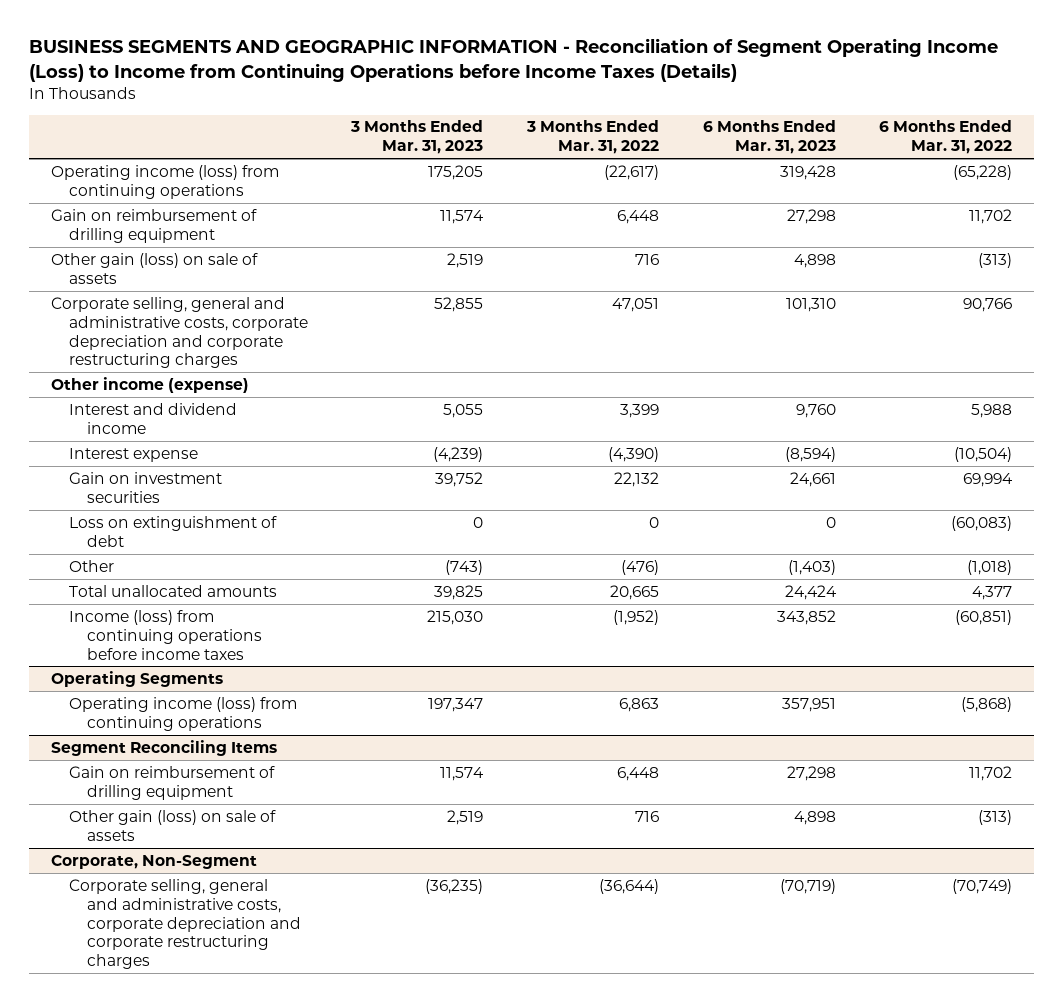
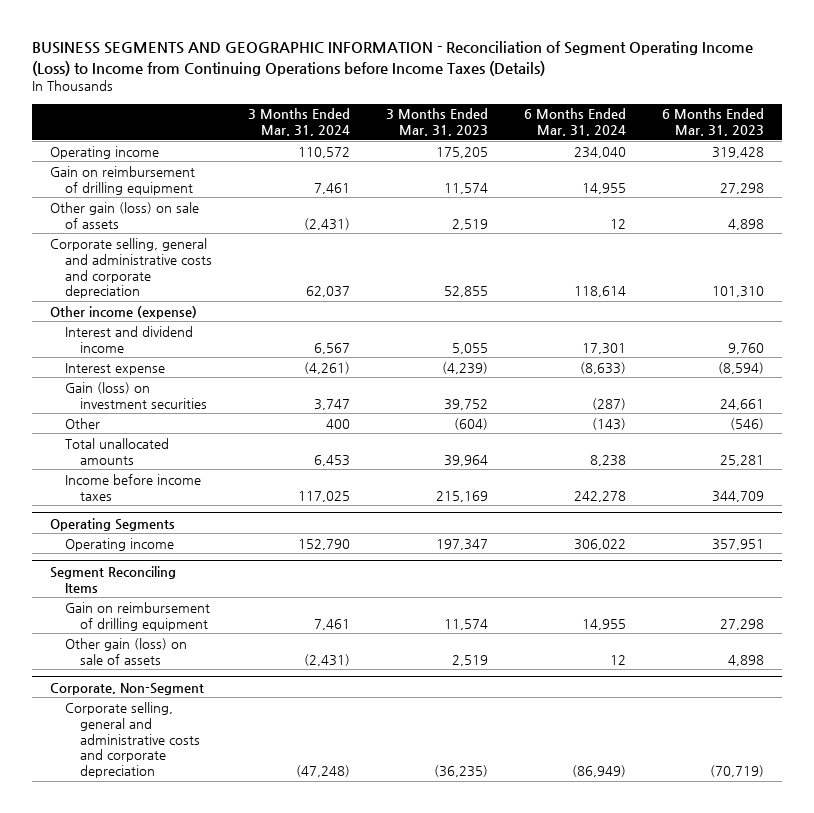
- | 3 Months Ended Mar. 31, 2023 | 3 Months Ended Mar. 31, 2022 | 6 Months Ended Mar. 31, 2023 | 6 Months Ended Mar. 31, 2022
+ | 3 Months Ended Mar. 31, 2024 | 3 Months Ended Mar. 31, 2023 | 6 Months Ended Mar. 31, 2024 | 6 Months Ended Mar. 31, 2023
- Operating income (loss) from continuing operations | 175,205 | (22,617) | 319,428 | (65,228)
+ Operating income | 110,572 | 175,205 | 234,040 | 319,428
- Corporate selling, general and administrative costs, corporate depreciation and corporate restructuring charges | 52,855 | 47,051 | 101,310 | 90,766
+ Corporate selling, general and administrative costs and corporate depreciation | 62,037 | 52,855 | 118,614 | 101,310
- Gain on investment securities | 39,752 | 22,132 | 24,661 | 69,994
- Loss on extinguishment of debt | 0 | 0 | 0 | (60,083)
- Other | (743) | (476) | (1,403) | (1,018)
- Total unallocated amounts | 39,825 | 20,665 | 24,424 | 4,377
- Income (loss) from continuing operations before income taxes | 215,030 | (1,952) | 343,852 | (60,851)
+ Gain (loss) on investment securities | 3,747 | 39,752 | (287) | 24,661
+ Other | 400 | (604) | (143) | (546)
+ Total unallocated amounts | 6,453 | 39,964 | 8,238 | 25,281
+ Income before income taxes | 117,025 | 215,169 | 242,278 | 344,709
@ Operating Segments
- Operating income (loss) from continuing operations | 197,347 | 6,863 | 357,951 | (5,868)
+ Operating income | 152,790 | 197,347 | 306,022 | 357,951
@ Corporate, Non-Segment
- Corporate selling, general and administrative costs, corporate depreciation and corporate restructuring charges | (36,235) | (36,644) | (70,719) | (70,749)
+ Corporate selling, general and administrative costs and corporate depreciation | (47,248) | (36,235) | (86,949) | (70,719)

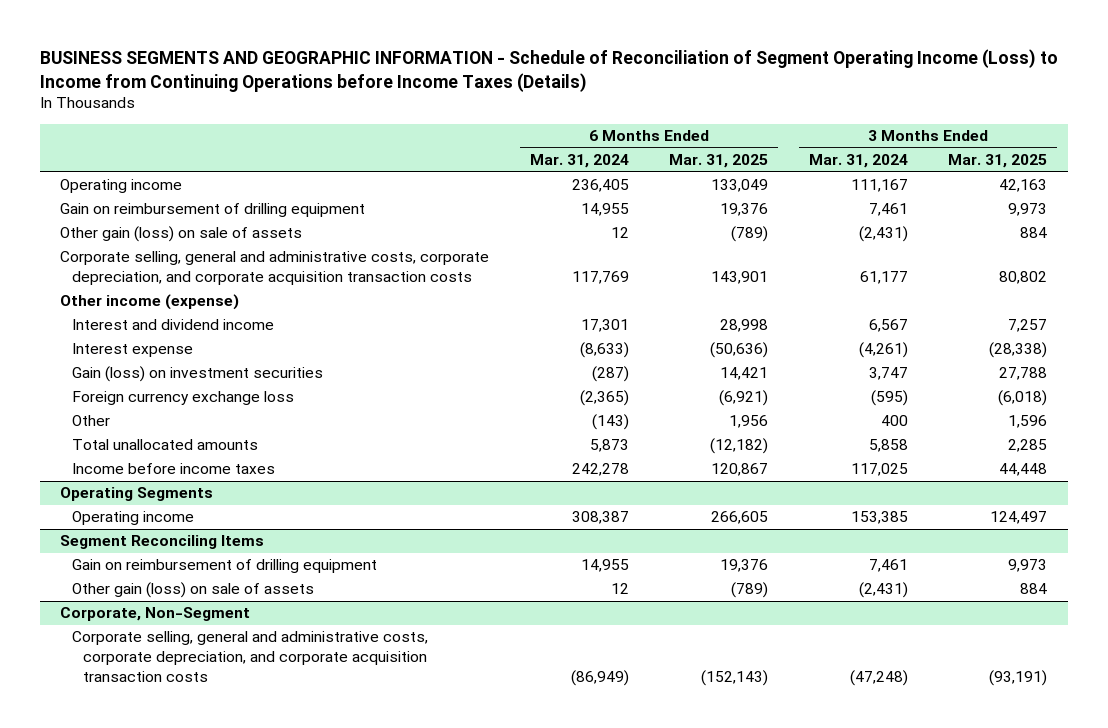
- BUSINESS SEGMENTS AND GEOGRAPHIC INFORMATION - Reconciliation of Segment Operating Income (Loss) to Income from Continuing Operations before Income Taxes (Details)
+ BUSINESS SEGMENTS AND GEOGRAPHIC INFORMATION - Schedule of Reconciliation of Segment Operating Income (Loss) to Income from Continuing Operations before Income Taxes (Details)
- | 3 Months Ended Mar. 31, 2024 | 3 Months Ended Mar. 31, 2023 | 6 Months Ended Mar. 31, 2024 | 6 Months Ended Mar. 31, 2023
+ | 6 Months Ended Mar. 31, 2024 | 6 Months Ended Mar. 31, 2025 | 3 Months Ended Mar. 31, 2024 | 3 Months Ended Mar. 31, 2025
- Operating income | 110,572 | 175,205 | 234,040 | 319,428
+ Operating income | 236,405 | 133,049 | 111,167 | 42,163
- Corporate selling, general and administrative costs and corporate depreciation | 62,037 | 52,855 | 118,614 | 101,310
+ Corporate selling, general and administrative costs, corporate depreciation, and corporate acquisition transaction costs | 117,769 | 143,901 | 61,177 | 80,802
+ Foreign currency exchange loss | (2,365) | (6,921) | (595) | (6,018)
- Total unallocated amounts | 6,453 | 39,964 | 8,238 | 25,281
+ Total unallocated amounts | 5,873 | (12,182) | 5,858 | 2,285
@ Operating Segments
- Operating income | 152,790 | 197,347 | 306,022 | 357,951
+ Operating income | 308,387 | 266,605 | 153,385 | 124,497
@ Corporate, Non-Segment
- Corporate selling, general and administrative costs and corporate depreciation | (47,248) | (36,235) | (86,949) | (70,719)
+ Corporate selling, general and administrative costs, corporate depreciation, and corporate acquisition transaction costs | (86,949) | (152,143) | (47,248) | (93,191)

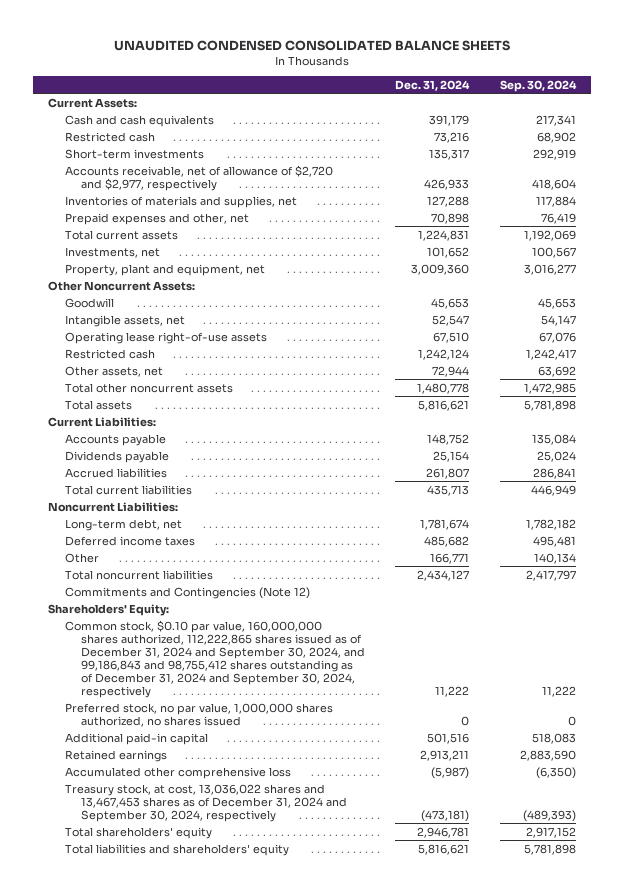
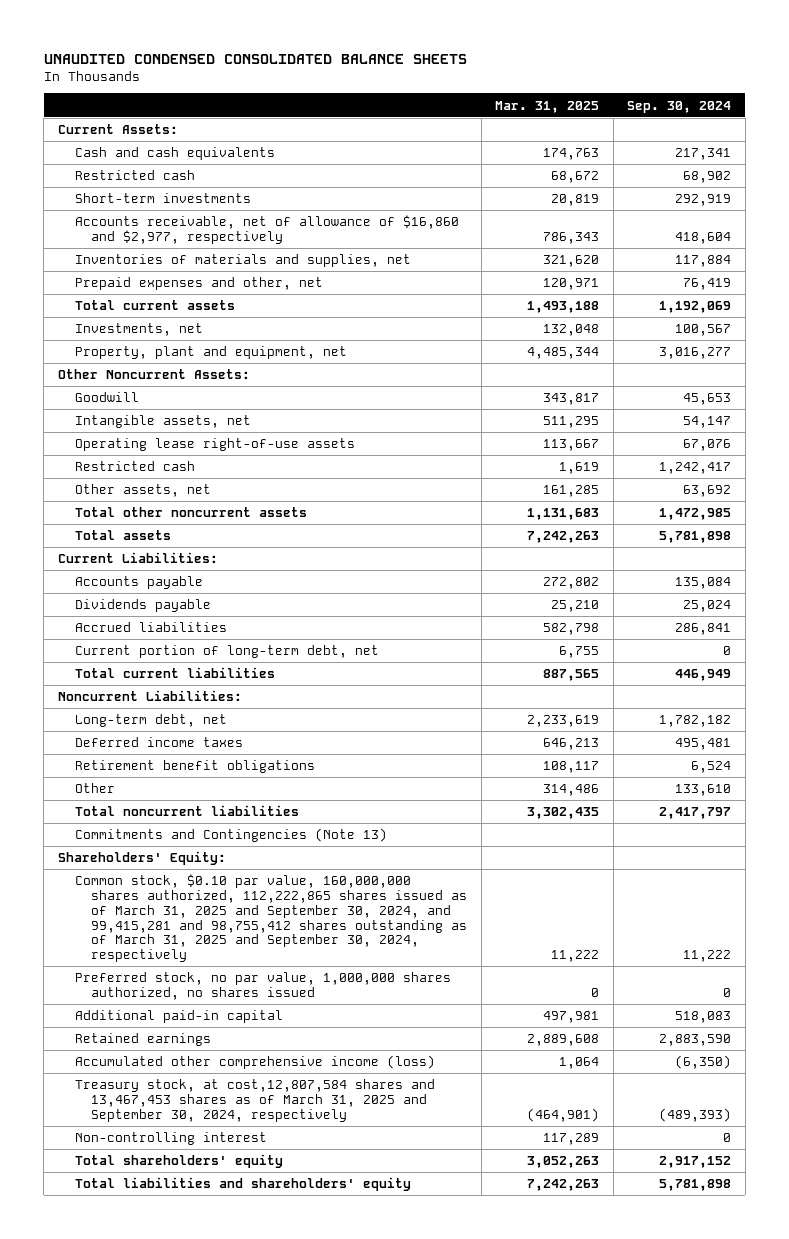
- | Dec. 31, 2024 | Sep. 30, 2024
+ | Mar. 31, 2025 | Sep. 30, 2024
- Accounts receivable, net of allowance of $2,720 and $2,977, respectively | 426,933 | 418,604
+ Accounts receivable, net of allowance of $16,860 and $2,977, respectively | 786,343 | 418,604
+ Current portion of long-term debt, net | 6,755 | 0
- Other | 166,771 | 140,134
+ Retirement benefit obligations | 108,117 | 6,524
+ Other | 314,486 | 133,610
- Commitments and Contingencies (Note 12)
+ Commitments and Contingencies (Note 13)
- Common stock, $0.10 par value, 160,000,000 shares authorized, 112,222,865 shares issued as of December 31, 2024 and September 30, 2024, and 99,186,843 and 98,755,412 shares outstanding as of December 31, 2024 and September 30, 2024, respectively | 11,222 | 11,222
+ Common stock, $0.10 par value, 160,000,000 shares authorized, 112,222,865 shares issued as of March 31, 2025 and September 30, 2024, and 99,415,281 and 98,755,412 shares outstanding as of March 31, 2025 and September 30, 2024, respectively | 11,222 | 11,222
- Accumulated other comprehensive loss | (5,987) | (6,350)
- Treasury stock, at cost, 13,036,022 shares and 13,467,453 shares as of December 31, 2024 and September 30, 2024, respectively | (473,181) | (489,393)
+ Accumulated other comprehensive income (loss) | 1,064 | (6,350)
+ Treasury stock, at cost,12,807,584 shares and 13,467,453 shares as of March 31, 2025 and September 30, 2024, respectively | (464,901) | (489,393)
+ Non-controlling interest | 117,289 | 0

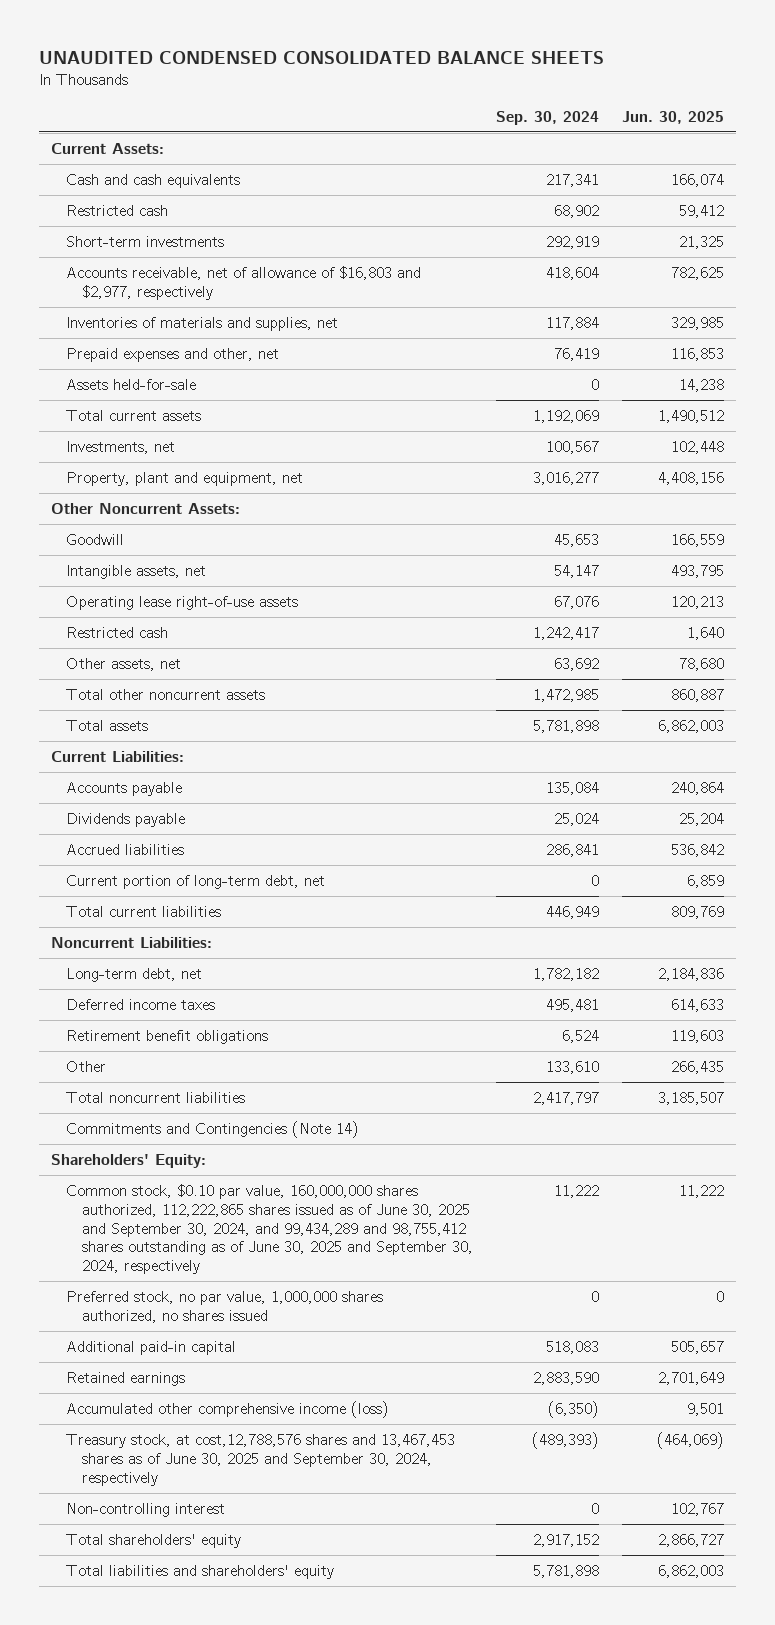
- | Mar. 31, 2025 | Sep. 30, 2024
+ | Sep. 30, 2024 | Jun. 30, 2025
- Accounts receivable, net of allowance of $16,860 and $2,977, respectively | 786,343 | 418,604
+ Accounts receivable, net of allowance of $16,803 and $2,977, respectively | 418,604 | 782,625
+ Assets held-for-sale | 0 | 14,238
- Commitments and Contingencies (Note 13)
+ Commitments and Contingencies (Note 14)
- Common stock, $0.10 par value, 160,000,000 shares authorized, 112,222,865 shares issued as of March 31, 2025 and September 30, 2024, and 99,415,281 and 98,755,412 shares outstanding as of March 31, 2025 and September 30, 2024, respectively | 11,222 | 11,222
+ Common stock, $0.10 par value, 160,000,000 shares authorized, 112,222,865 shares issued as of June 30, 2025 and September 30, 2024, and 99,434,289 and 98,755,412 shares outstanding as of June 30, 2025 and September 30, 2024, respectively | 11,222 | 11,222
- Treasury stock, at cost,12,807,584 shares and 13,467,453 shares as of March 31, 2025 and September 30, 2024, respectively | (464,901) | (489,393)
+ Treasury stock, at cost,12,788,576 shares and 13,467,453 shares as of June 30, 2025 and September 30, 2024, respectively | (489,393) | (464,069)

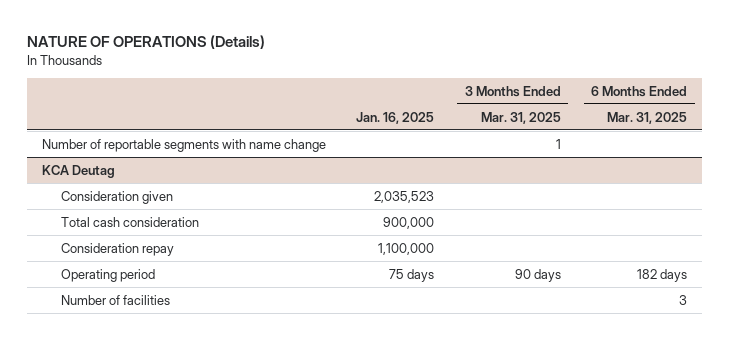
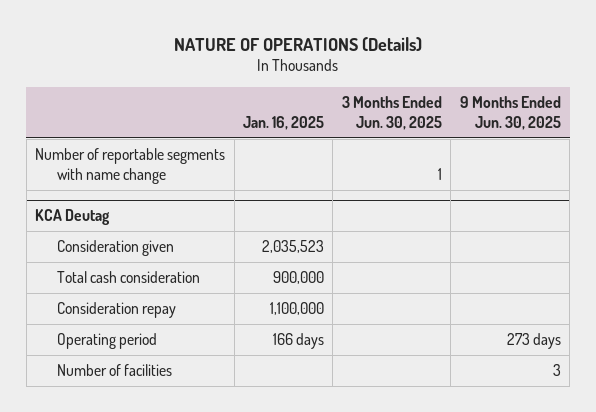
- | Jan. 16, 2025 | 3 Months Ended Mar. 31, 2025 | 6 Months Ended Mar. 31, 2025
+ | Jan. 16, 2025 | 3 Months Ended Jun. 30, 2025 | 9 Months Ended Jun. 30, 2025
@ KCA Deutag
- Operating period | 75 days | 90 days | 182 days
+ Operating period | 166 days | | 273 days

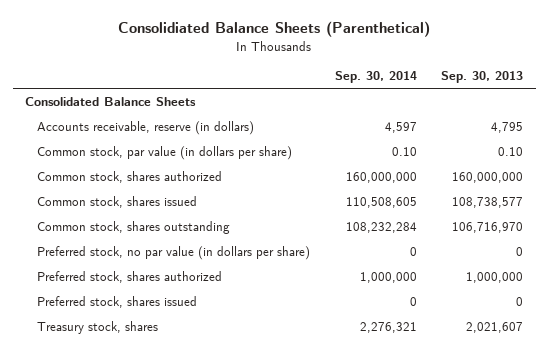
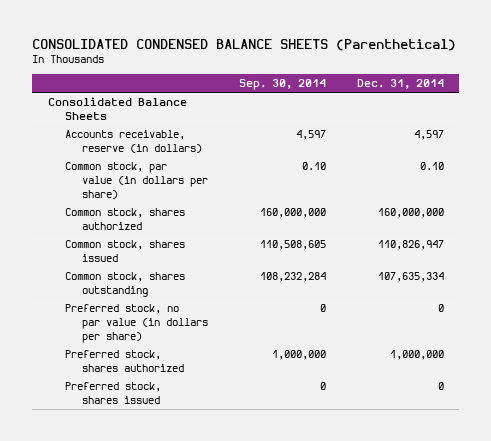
- Consolidiated Balance Sheets (Parenthetical)
+ CONSOLIDATED CONDENSED BALANCE SHEETS (Parenthetical)
- | Sep. 30, 2014 | Sep. 30, 2013
+ | Sep. 30, 2014 | Dec. 31, 2014
- Treasury stock, shares | 2,276,321 | 2,021,607

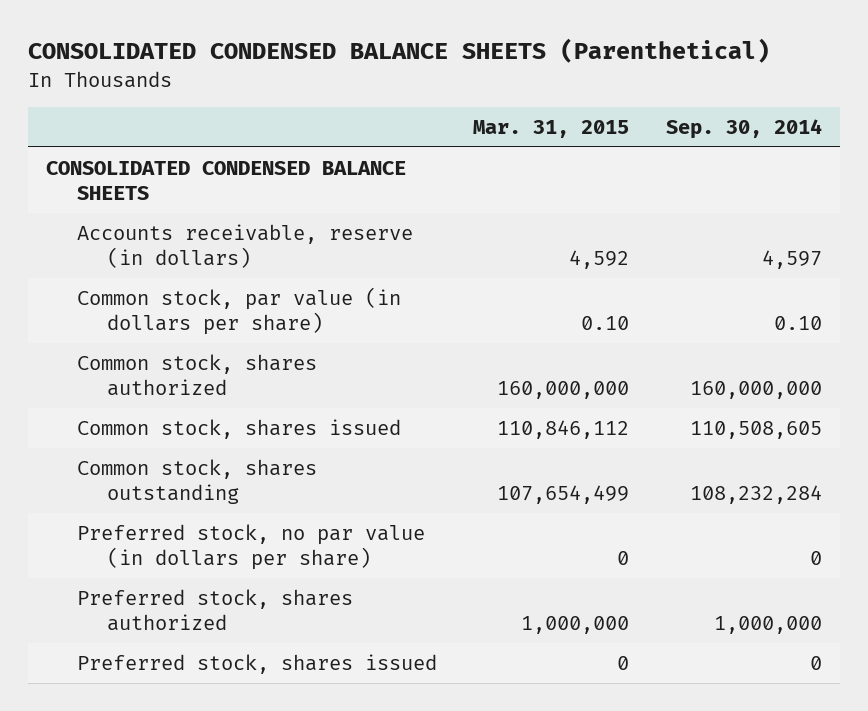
- | Sep. 30, 2014 | Dec. 31, 2014
+ | Mar. 31, 2015 | Sep. 30, 2014
- Consolidated Balance Sheets
+ CONSOLIDATED CONDENSED BALANCE SHEETS

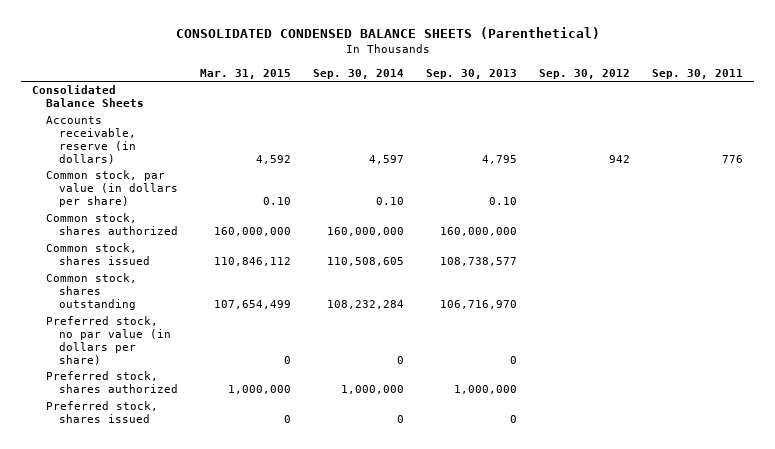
- | Mar. 31, 2015 | Sep. 30, 2014
+ | Mar. 31, 2015 | Sep. 30, 2014 | Sep. 30, 2013 | Sep. 30, 2012 | Sep. 30, 2011
- CONSOLIDATED CONDENSED BALANCE SHEETS
+ Consolidated Balance Sheets

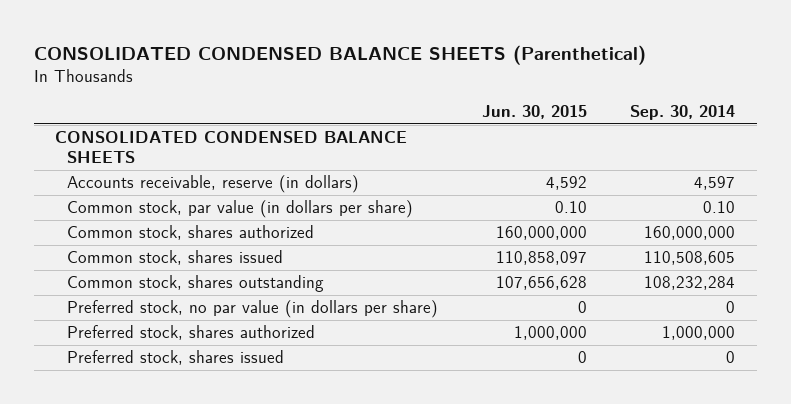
- | Mar. 31, 2015 | Sep. 30, 2014 | Sep. 30, 2013 | Sep. 30, 2012 | Sep. 30, 2011
+ | Jun. 30, 2015 | Sep. 30, 2014
- Consolidated Balance Sheets
+ CONSOLIDATED CONDENSED BALANCE SHEETS

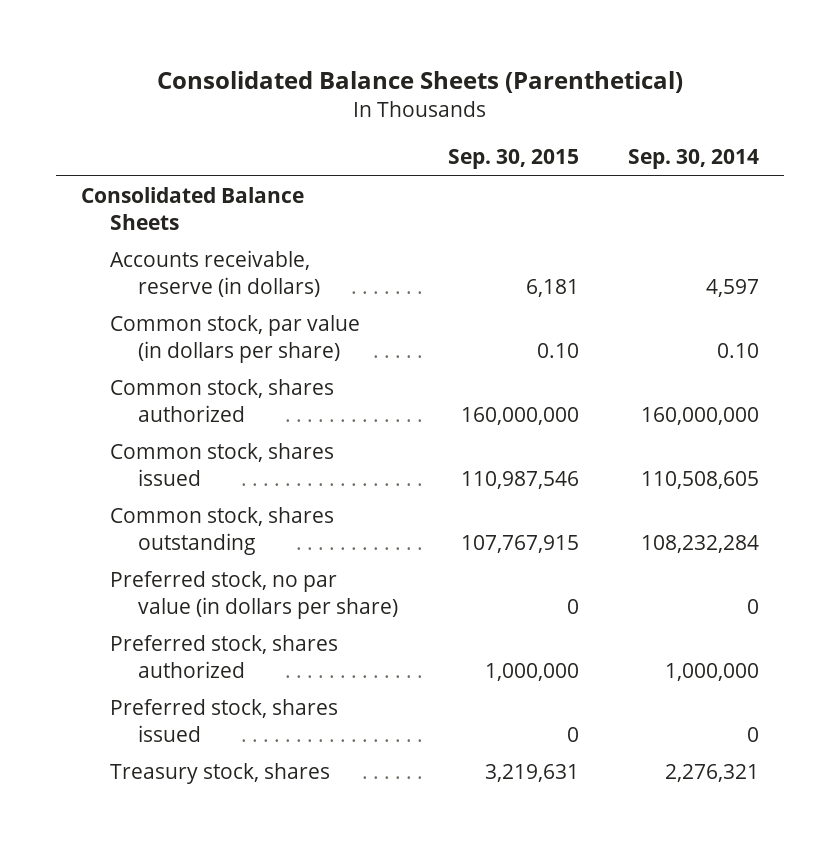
- CONSOLIDATED CONDENSED BALANCE SHEETS (Parenthetical)
+ Consolidated Balance Sheets (Parenthetical)
- | Jun. 30, 2015 | Sep. 30, 2014
+ | Sep. 30, 2015 | Sep. 30, 2014
- CONSOLIDATED CONDENSED BALANCE SHEETS
+ Consolidated Balance Sheets
+ Treasury stock, shares | 3,219,631 | 2,276,321

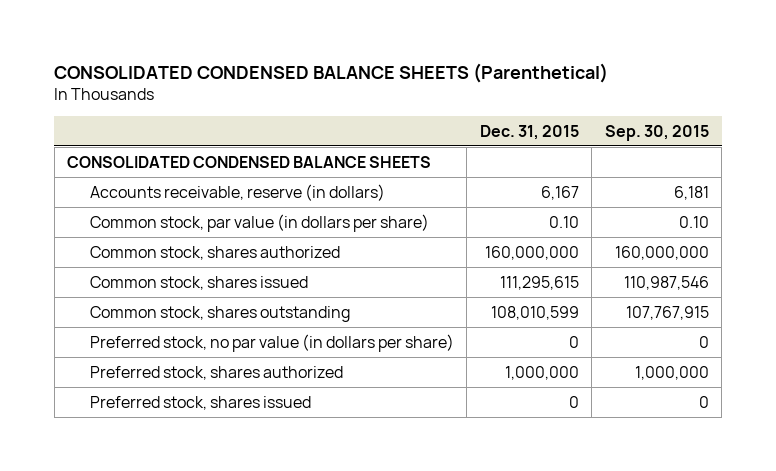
- Consolidated Balance Sheets (Parenthetical)
+ CONSOLIDATED CONDENSED BALANCE SHEETS (Parenthetical)
- | Sep. 30, 2015 | Sep. 30, 2014
+ | Dec. 31, 2015 | Sep. 30, 2015
- Consolidated Balance Sheets
+ CONSOLIDATED CONDENSED BALANCE SHEETS
- Treasury stock, shares | 3,219,631 | 2,276,321

